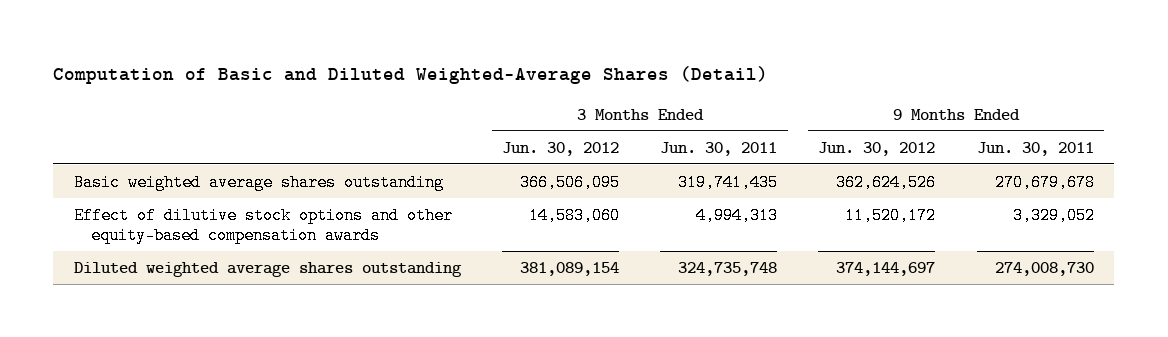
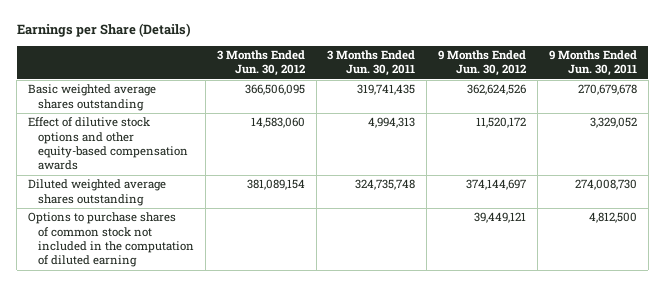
- Computation of Basic and Diluted Weighted-Average Shares (Detail)
+ Earnings per Share (Details)
+ Options to purchase shares of common stock not included in the computation of diluted earning | | | 39,449,121 | 4,812,500

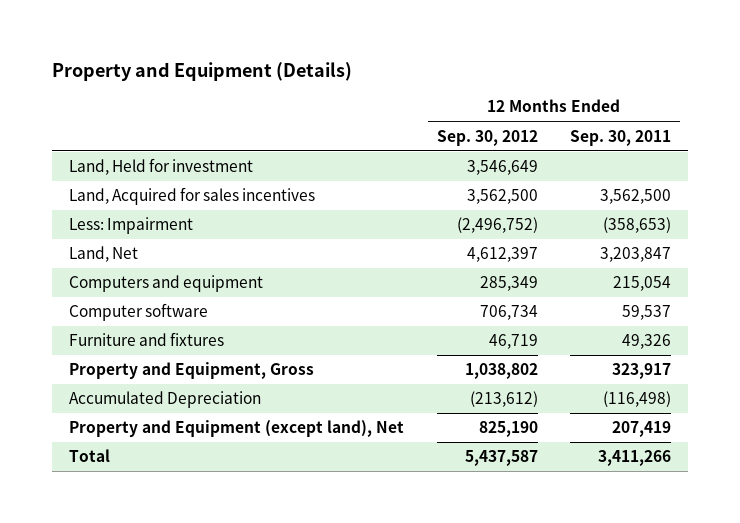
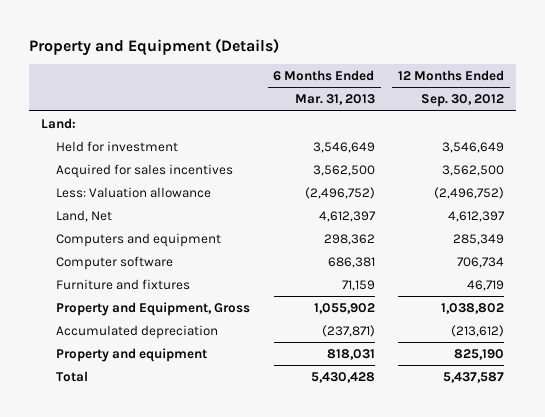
- | 12 Months Ended Sep. 30, 2012 | 12 Months Ended Sep. 30, 2011
+ | 6 Months Ended Mar. 31, 2013 | 12 Months Ended Sep. 30, 2012
- Land, Held for investment | 3,546,649 |
- Land, Acquired for sales incentives | 3,562,500 | 3,562,500
- Less: Impairment | (2,496,752) | (358,653)
+ Land:
+ Held for investment | 3,546,649 | 3,546,649
+ Acquired for sales incentives | 3,562,500 | 3,562,500
+ Less: Valuation allowance | (2,496,752) | (2,496,752)
- Accumulated Depreciation | (213,612) | (116,498)
- Property and Equipment (except land), Net | 825,190 | 207,419
+ Accumulated depreciation | (237,871) | (213,612)
+ Property and equipment | 818,031 | 825,190

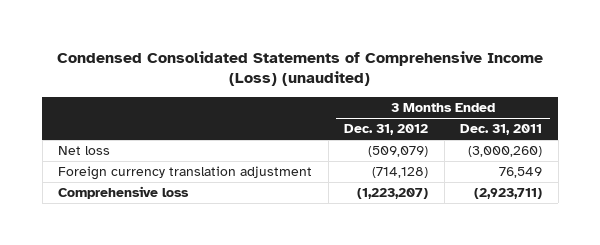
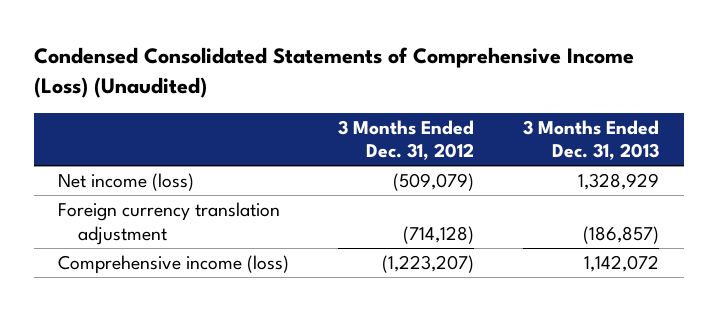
- Condensed Consolidated Statements of Comprehensive Income (Loss) (unaudited)
+ Condensed Consolidated Statements of Comprehensive Income (Loss) (Unaudited)
- | 3 Months Ended Dec. 31, 2012 | 3 Months Ended Dec. 31, 2011
+ | 3 Months Ended Dec. 31, 2012 | 3 Months Ended Dec. 31, 2013
- Net loss | (509,079) | (3,000,260)
+ Net income (loss) | (509,079) | 1,328,929
- Comprehensive loss | (1,223,207) | (2,923,711)
+ Comprehensive income (loss) | (1,223,207) | 1,142,072

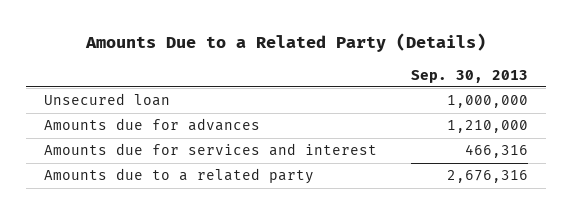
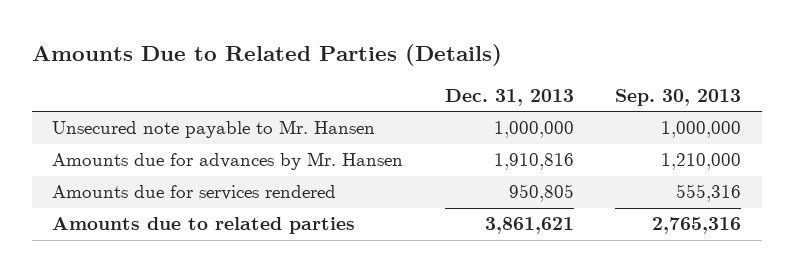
- Amounts Due to a Related Party (Details)
+ Amounts Due to Related Parties (Details)
- | Sep. 30, 2013
+ | Dec. 31, 2013 | Sep. 30, 2013
- Unsecured loan | 1,000,000
- Amounts due for advances | 1,210,000
- Amounts due for services and interest | 466,316
- Amounts due to a related party | 2,676,316
+ Unsecured note payable to Mr. Hansen | 1,000,000 | 1,000,000
+ Amounts due for advances by Mr. Hansen | 1,910,816 | 1,210,000
+ Amounts due for services rendered | 950,805 | 555,316
+ Amounts due to related parties | 3,861,621 | 2,765,316

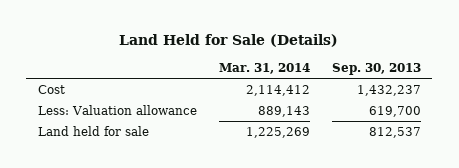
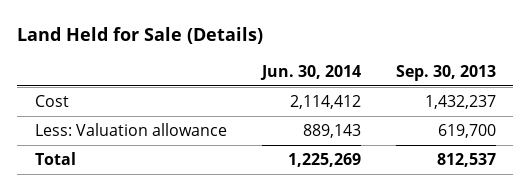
- | Mar. 31, 2014 | Sep. 30, 2013
+ | Jun. 30, 2014 | Sep. 30, 2013
- Land held for sale | 1,225,269 | 812,537
+ Total | 1,225,269 | 812,537

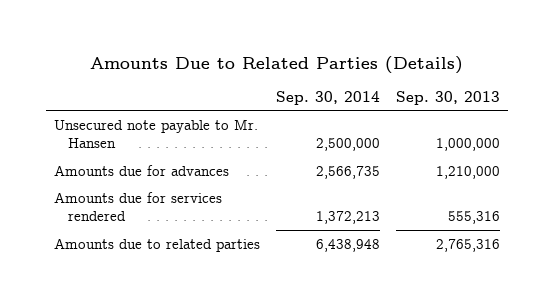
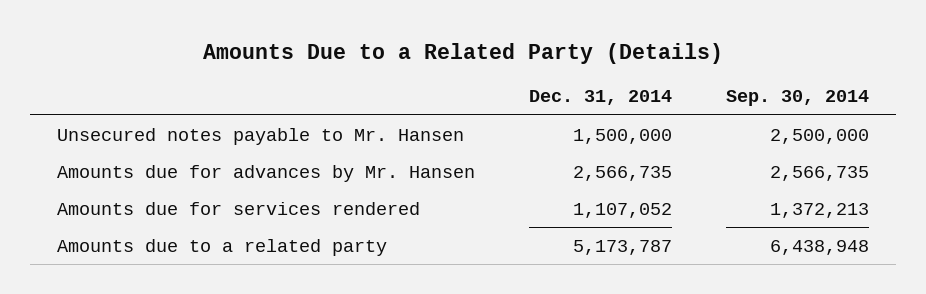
- Amounts Due to Related Parties (Details)
+ Amounts Due to a Related Party (Details)
- | Sep. 30, 2014 | Sep. 30, 2013
+ | Dec. 31, 2014 | Sep. 30, 2014
- Unsecured note payable to Mr. Hansen | 2,500,000 | 1,000,000
- Amounts due for advances | 2,566,735 | 1,210,000
+ Unsecured notes payable to Mr. Hansen | 1,500,000 | 2,500,000
+ Amounts due for advances by Mr. Hansen | 2,566,735 | 2,566,735
- Amounts due to related parties | 6,438,948 | 2,765,316
+ Amounts due to a related party | 5,173,787 | 6,438,948

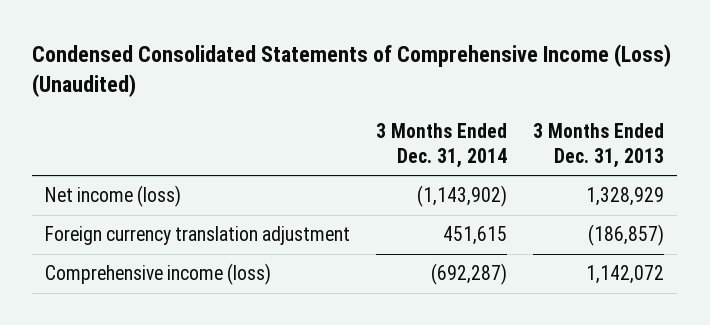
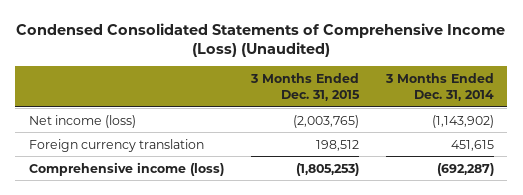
- | 3 Months Ended Dec. 31, 2014 | 3 Months Ended Dec. 31, 2013
+ | 3 Months Ended Dec. 31, 2015 | 3 Months Ended Dec. 31, 2014
- Foreign currency translation adjustment | 451,615 | (186,857)
+ Foreign currency translation | 198,512 | 451,615

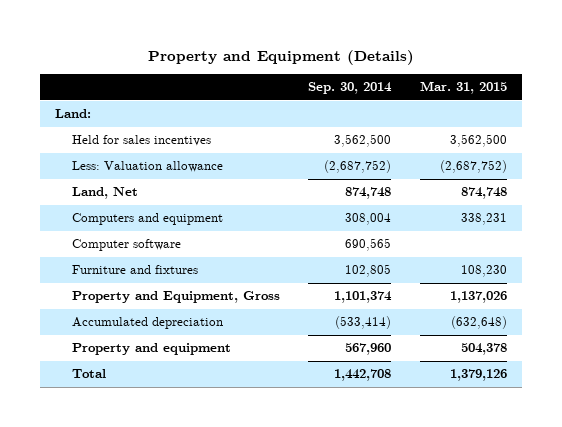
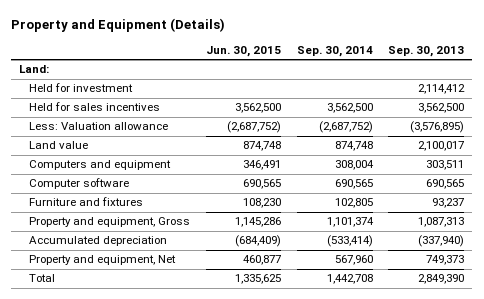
- | Sep. 30, 2014 | Mar. 31, 2015
+ | Jun. 30, 2015 | Sep. 30, 2014 | Sep. 30, 2013
+ Held for investment | | | 2,114,412
- Land, Net | 874,748 | 874,748
+ Land value | 874,748 | 874,748 | 2,100,017
- Property and Equipment, Gross | 1,101,374 | 1,137,026
+ Property and equipment, Gross | 1,145,286 | 1,101,374 | 1,087,313
- Property and equipment | 567,960 | 504,378
+ Property and equipment, Net | 460,877 | 567,960 | 749,373

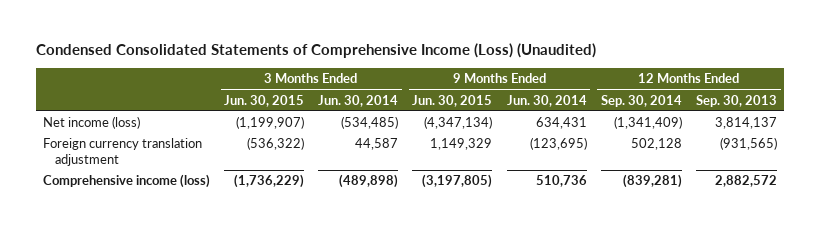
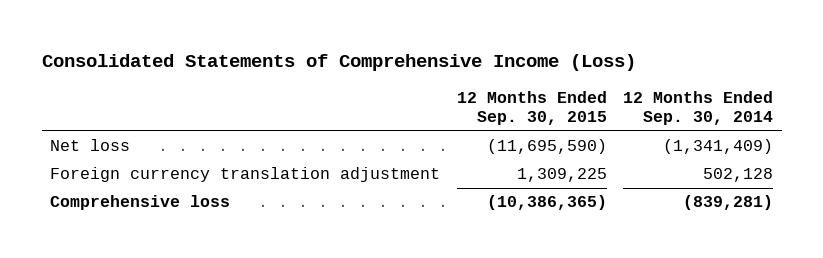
- Condensed Consolidated Statements of Comprehensive Income (Loss) (Unaudited)
+ Consolidated Statements of Comprehensive Income (Loss)
- | 3 Months Ended Jun. 30, 2015 | 3 Months Ended Jun. 30, 2014 | 9 Months Ended Jun. 30, 2015 | 9 Months Ended Jun. 30, 2014 | 12 Months Ended Sep. 30, 2014 | 12 Months Ended Sep. 30, 2013
+ | 12 Months Ended Sep. 30, 2015 | 12 Months Ended Sep. 30, 2014
- Net income (loss) | (1,199,907) | (534,485) | (4,347,134) | 634,431 | (1,341,409) | 3,814,137
+ Net loss | (11,695,590) | (1,341,409)
- Comprehensive income (loss) | (1,736,229) | (489,898) | (3,197,805) | 510,736 | (839,281) | 2,882,572
+ Comprehensive loss | (10,386,365) | (839,281)

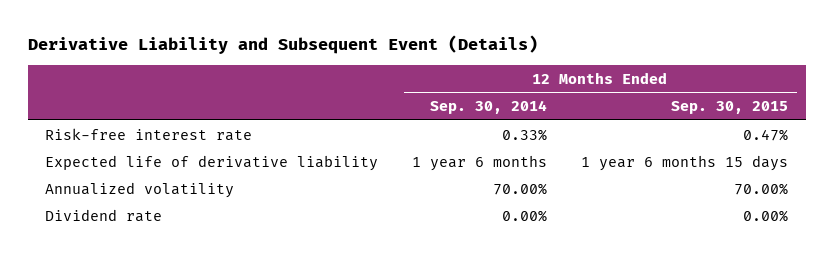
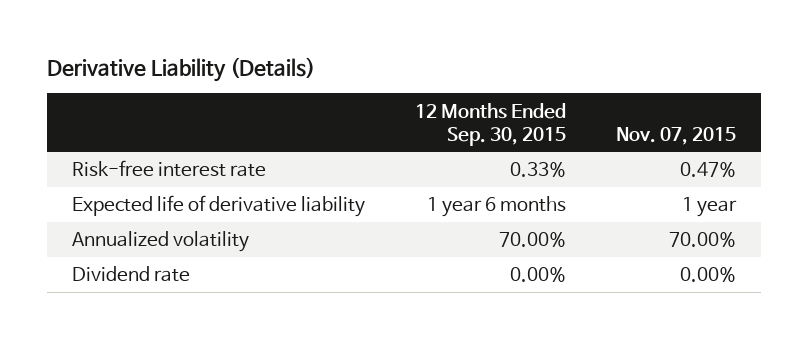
- Derivative Liability and Subsequent Event (Details)
+ Derivative Liability (Details)
- | 12 Months Ended Sep. 30, 2014 | 12 Months Ended Sep. 30, 2015
+ | 12 Months Ended Sep. 30, 2015 | Nov. 07, 2015
- Risk-free interest rate | 0.33% | 0.47%
- Expected life of derivative liability | 1 year 6 months | 1 year 6 months 15 days
+ Risk-free interest rate | 0.33% | 0.47%
+ Expected life of derivative liability | 1 year 6 months | 1 year

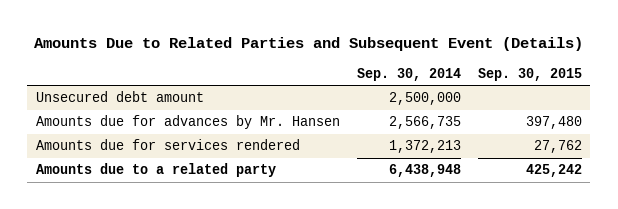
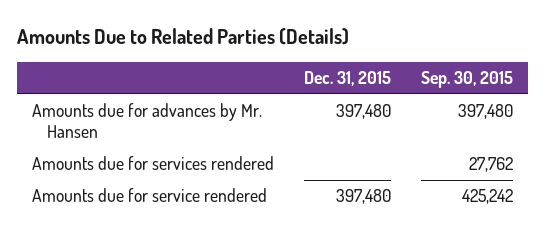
- Amounts Due to Related Parties and Subsequent Event (Details)
+ Amounts Due to Related Parties (Details)
- | Sep. 30, 2014 | Sep. 30, 2015
+ | Dec. 31, 2015 | Sep. 30, 2015
- Unsecured debt amount | 2,500,000 |
- Amounts due to a related party | 6,438,948 | 425,242
+ Amounts due for service rendered | 397,480 | 425,242

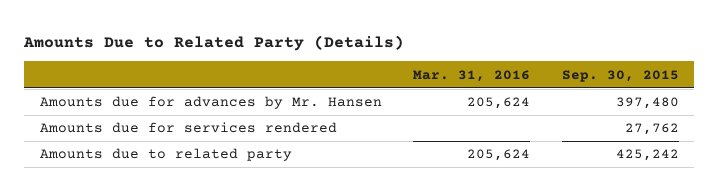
- Amounts Due to Related Parties (Details)
+ Amounts Due to Related Party (Details)
- | Dec. 31, 2015 | Sep. 30, 2015
+ | Mar. 31, 2016 | Sep. 30, 2015
- Amounts due for service rendered | 397,480 | 425,242
+ Amounts due to related party | 205,624 | 425,242

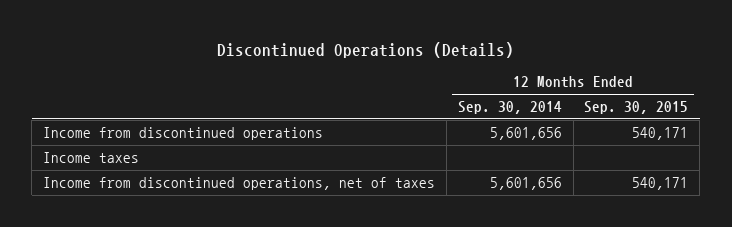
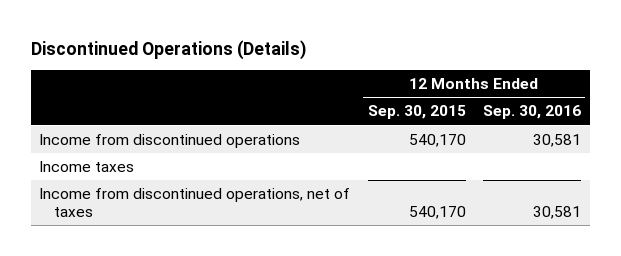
- | 12 Months Ended Sep. 30, 2014 | 12 Months Ended Sep. 30, 2015
+ | 12 Months Ended Sep. 30, 2015 | 12 Months Ended Sep. 30, 2016
- Income from discontinued operations | 5,601,656 | 540,171
+ Income from discontinued operations | 540,170 | 30,581
- Income from discontinued operations, net of taxes | 5,601,656 | 540,171
+ Income from discontinued operations, net of taxes | 540,170 | 30,581

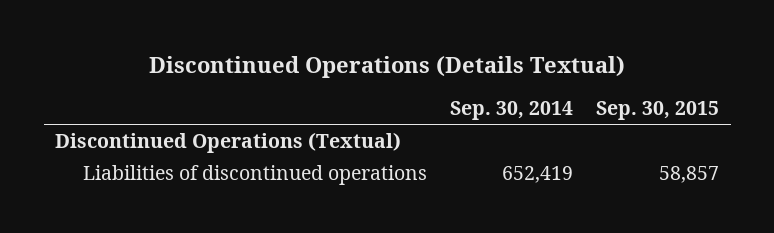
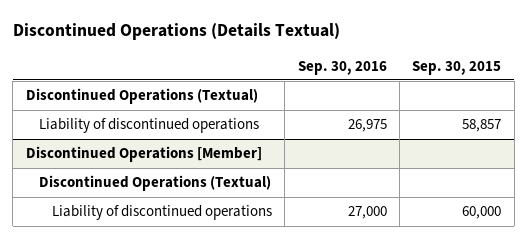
- | Sep. 30, 2014 | Sep. 30, 2015
+ | Sep. 30, 2016 | Sep. 30, 2015
- Liabilities of discontinued operations | 652,419 | 58,857
+ Liability of discontinued operations | 26,975 | 58,857
+ Discontinued Operations [Member]
+ Discontinued Operations (Textual)
+ Liability of discontinued operations | 27,000 | 60,000

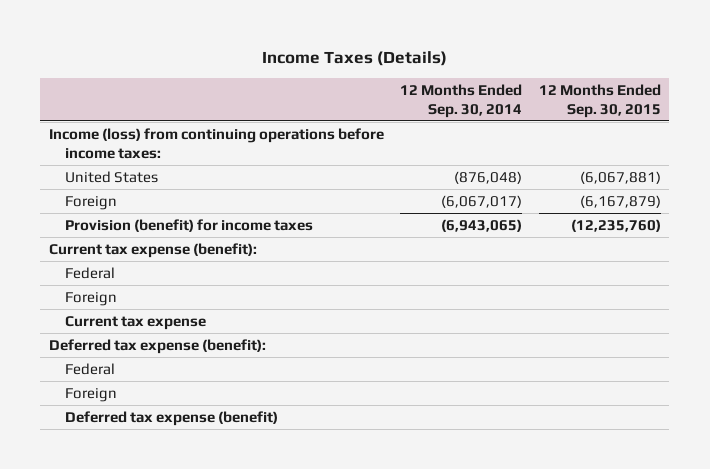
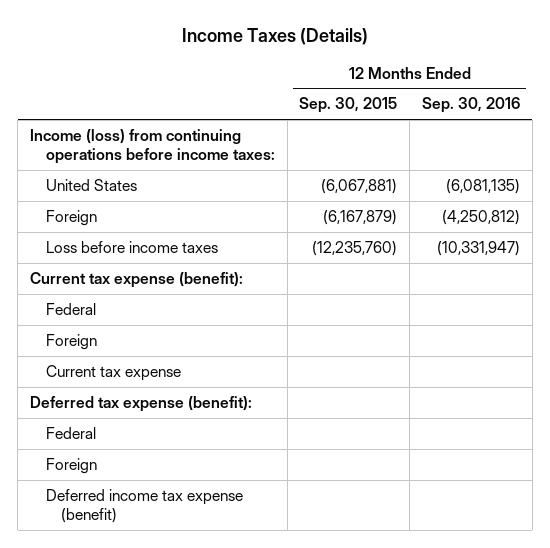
- | 12 Months Ended Sep. 30, 2014 | 12 Months Ended Sep. 30, 2015
+ | 12 Months Ended Sep. 30, 2015 | 12 Months Ended Sep. 30, 2016
- Provision (benefit) for income taxes | (6,943,065) | (12,235,760)
+ Loss before income taxes | (12,235,760) | (10,331,947)
- Deferred tax expense (benefit)
+ Deferred income tax expense (benefit)

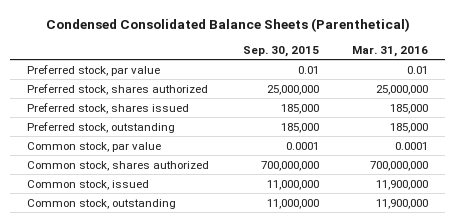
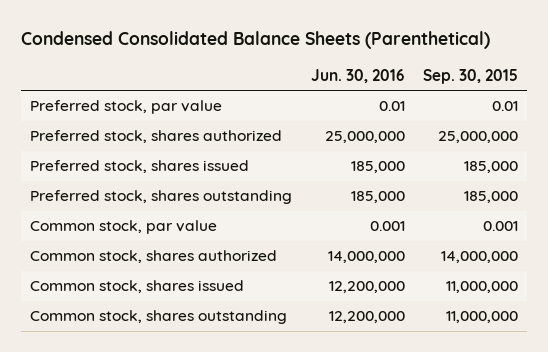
- | Sep. 30, 2015 | Mar. 31, 2016
+ | Jun. 30, 2016 | Sep. 30, 2015
- Preferred stock, outstanding | 185,000 | 185,000
- Common stock, par value | 0.0001 | 0.0001
- Common stock, shares authorized | 700,000,000 | 700,000,000
- Common stock, issued | 11,000,000 | 11,900,000
- Common stock, outstanding | 11,000,000 | 11,900,000
+ Preferred stock, shares outstanding | 185,000 | 185,000
+ Common stock, par value | 0.001 | 0.001
+ Common stock, shares authorized | 14,000,000 | 14,000,000
+ Common stock, shares issued | 12,200,000 | 11,000,000
+ Common stock, shares outstanding | 12,200,000 | 11,000,000

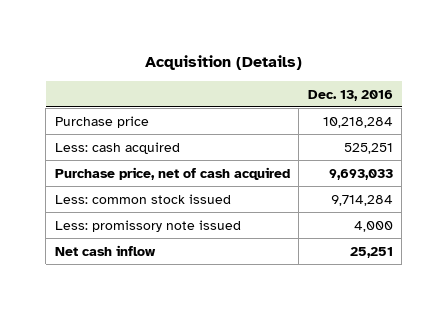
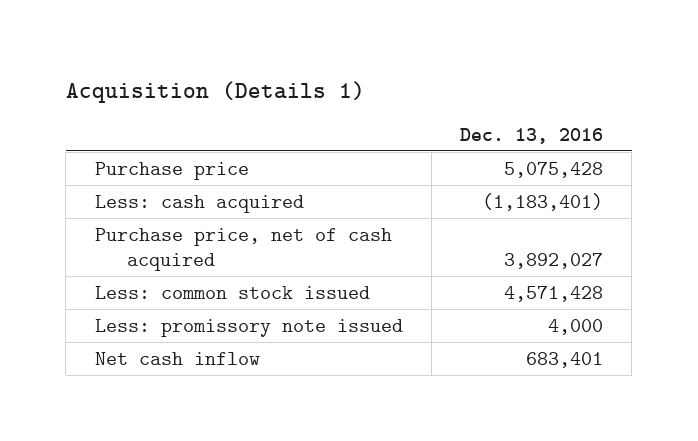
- Acquisition (Details)
+ Acquisition (Details 1)
- Purchase price | 10,218,284
- Less: cash acquired | 525,251
- Purchase price, net of cash acquired | 9,693,033
- Less: common stock issued | 9,714,284
+ Purchase price | 5,075,428
+ Less: cash acquired | (1,183,401)
+ Purchase price, net of cash acquired | 3,892,027
+ Less: common stock issued | 4,571,428
- Net cash inflow | 25,251
+ Net cash inflow | 683,401

